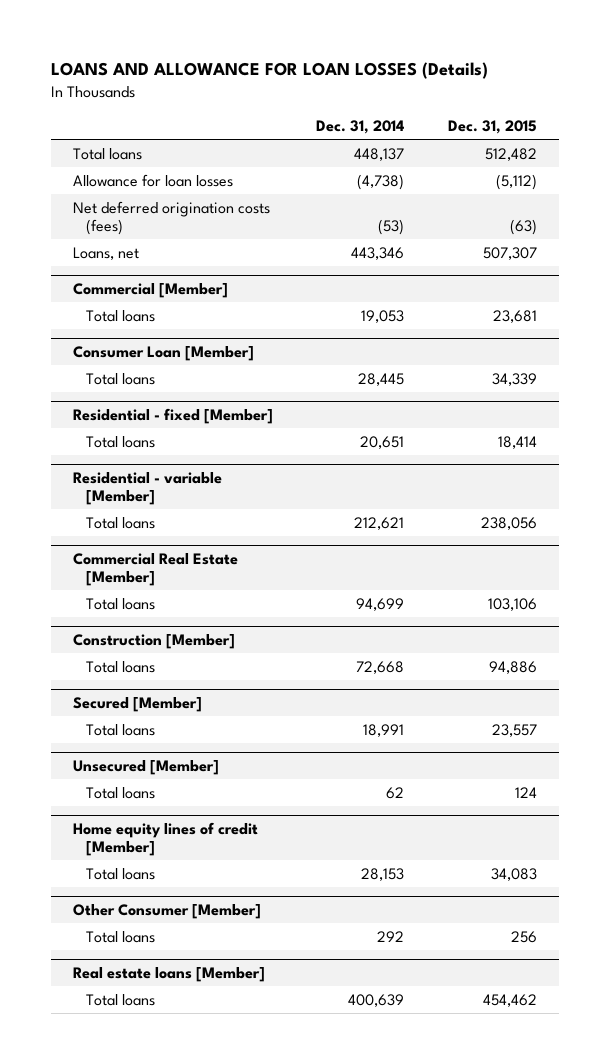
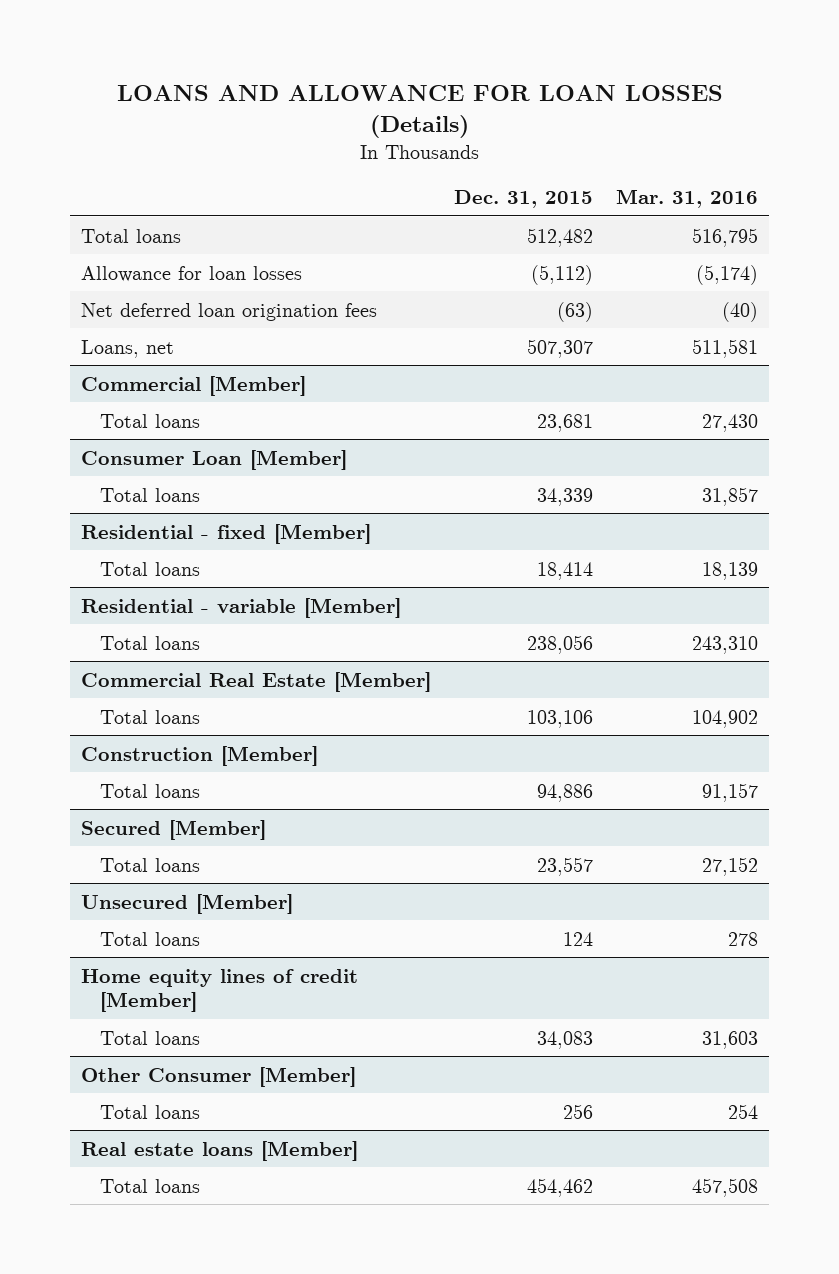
- | Dec. 31, 2014 | Dec. 31, 2015
+ | Dec. 31, 2015 | Mar. 31, 2016
- Net deferred origination costs (fees) | (53) | (63)
+ Net deferred loan origination fees | (63) | (40)

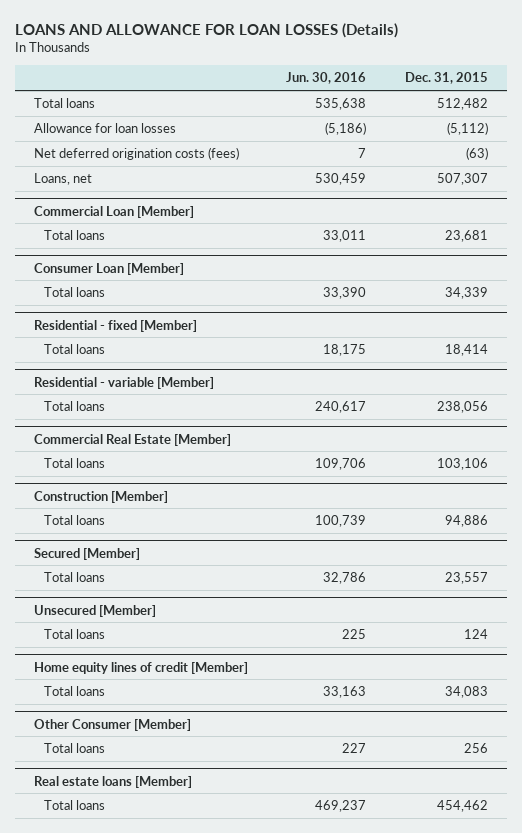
- | Dec. 31, 2015 | Mar. 31, 2016
+ | Jun. 30, 2016 | Dec. 31, 2015
- Net deferred loan origination fees | (63) | (40)
+ Net deferred origination costs (fees) | 7 | (63)
- Commercial [Member]
+ Commercial Loan [Member]

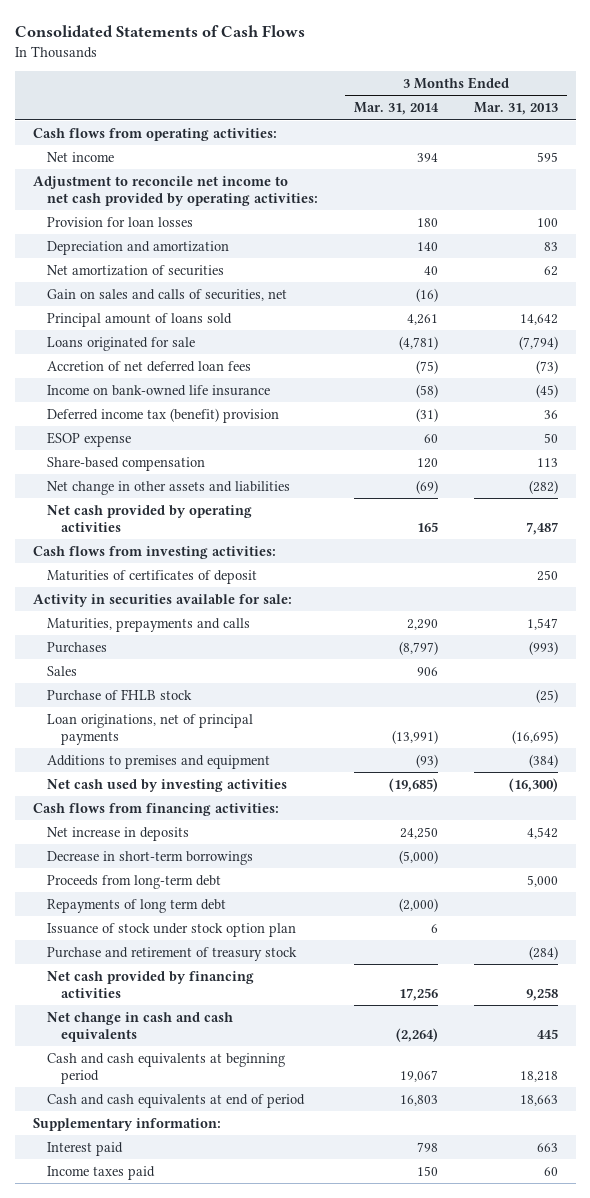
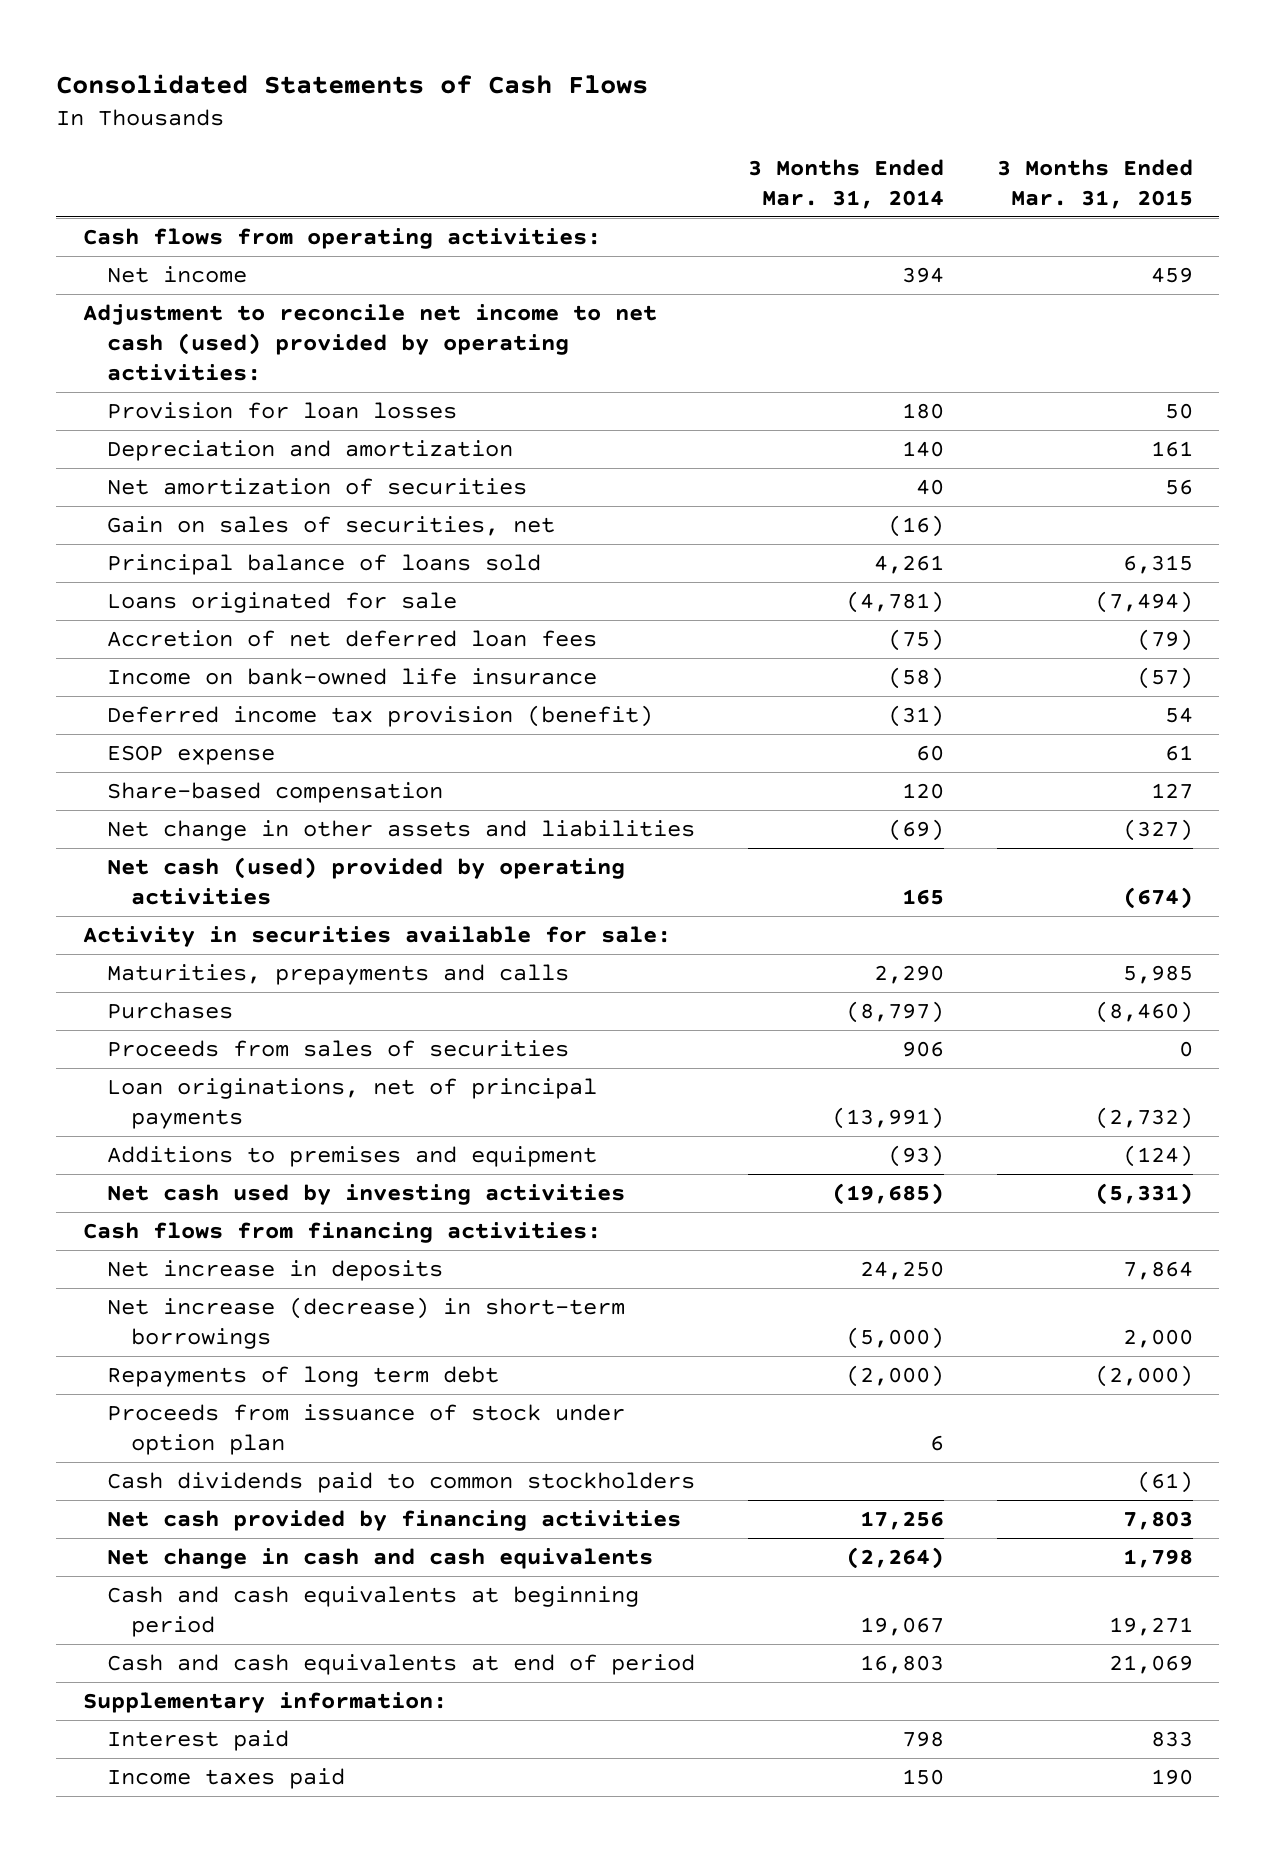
- | 3 Months Ended Mar. 31, 2014 | 3 Months Ended Mar. 31, 2013
+ | 3 Months Ended Mar. 31, 2014 | 3 Months Ended Mar. 31, 2015
- Adjustment to reconcile net income to net cash provided by operating activities:
+ Adjustment to reconcile net income to net cash (used) provided by operating activities:
- Gain on sales and calls of securities, net | (16) |
- Principal amount of loans sold | 4,261 | 14,642
+ Gain on sales of securities, net | (16) |
+ Principal balance of loans sold | 4,261 | 6,315
- Deferred income tax (benefit) provision | (31) | 36
+ Deferred income tax provision (benefit) | (31) | 54
- Net cash provided by operating activities | 165 | 7,487
- Cash flows from investing activities:
- Maturities of certificates of deposit | | 250
+ Net cash (used) provided by operating activities | 165 | (674)
- Sales | 906 |
- Purchase of FHLB stock | | (25)
+ Proceeds from sales of securities | 906 | 0
- Decrease in short-term borrowings | (5,000) |
- Proceeds from long-term debt | | 5,000
+ Net increase (decrease) in short-term borrowings | (5,000) | 2,000
- Issuance of stock under stock option plan | 6 |
- Purchase and retirement of treasury stock | | (284)
+ Proceeds from issuance of stock under option plan | 6 |
+ Cash dividends paid to common stockholders | | (61)

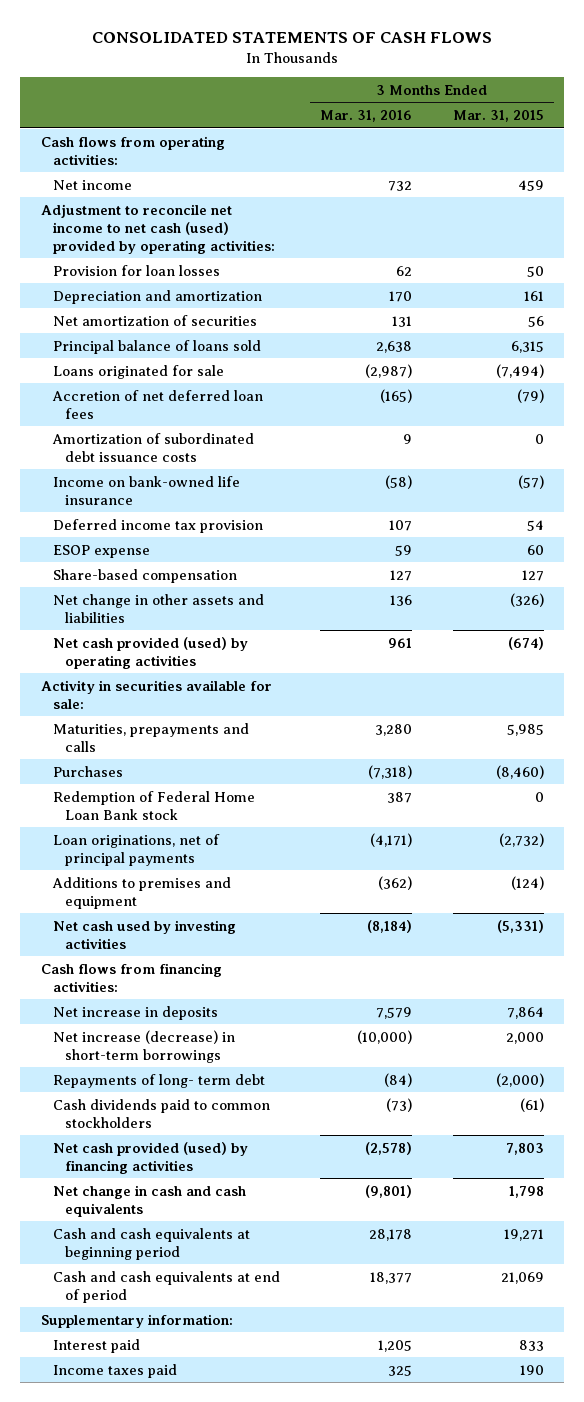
- Consolidated Statements of Cash Flows
+ CONSOLIDATED STATEMENTS OF CASH FLOWS
- | 3 Months Ended Mar. 31, 2014 | 3 Months Ended Mar. 31, 2015
+ | 3 Months Ended Mar. 31, 2016 | 3 Months Ended Mar. 31, 2015
- Gain on sales of securities, net | (16) |
+ Amortization of subordinated debt issuance costs | 9 | 0
- Deferred income tax provision (benefit) | (31) | 54
- ESOP expense | 60 | 61
+ Deferred income tax provision | 107 | 54
+ ESOP expense | 59 | 60
- Net change in other assets and liabilities | (69) | (327)
- Net cash (used) provided by operating activities | 165 | (674)
+ Net change in other assets and liabilities | 136 | (326)
+ Net cash provided (used) by operating activities | 961 | (674)
- Proceeds from sales of securities | 906 | 0
+ Redemption of Federal Home Loan Bank stock | 387 | 0
- Repayments of long term debt | (2,000) | (2,000)
- Proceeds from issuance of stock under option plan | 6 |
+ Repayments of long- term debt | (84) | (2,000)
- Net cash provided by financing activities | 17,256 | 7,803
+ Net cash provided (used) by financing activities | (2,578) | 7,803

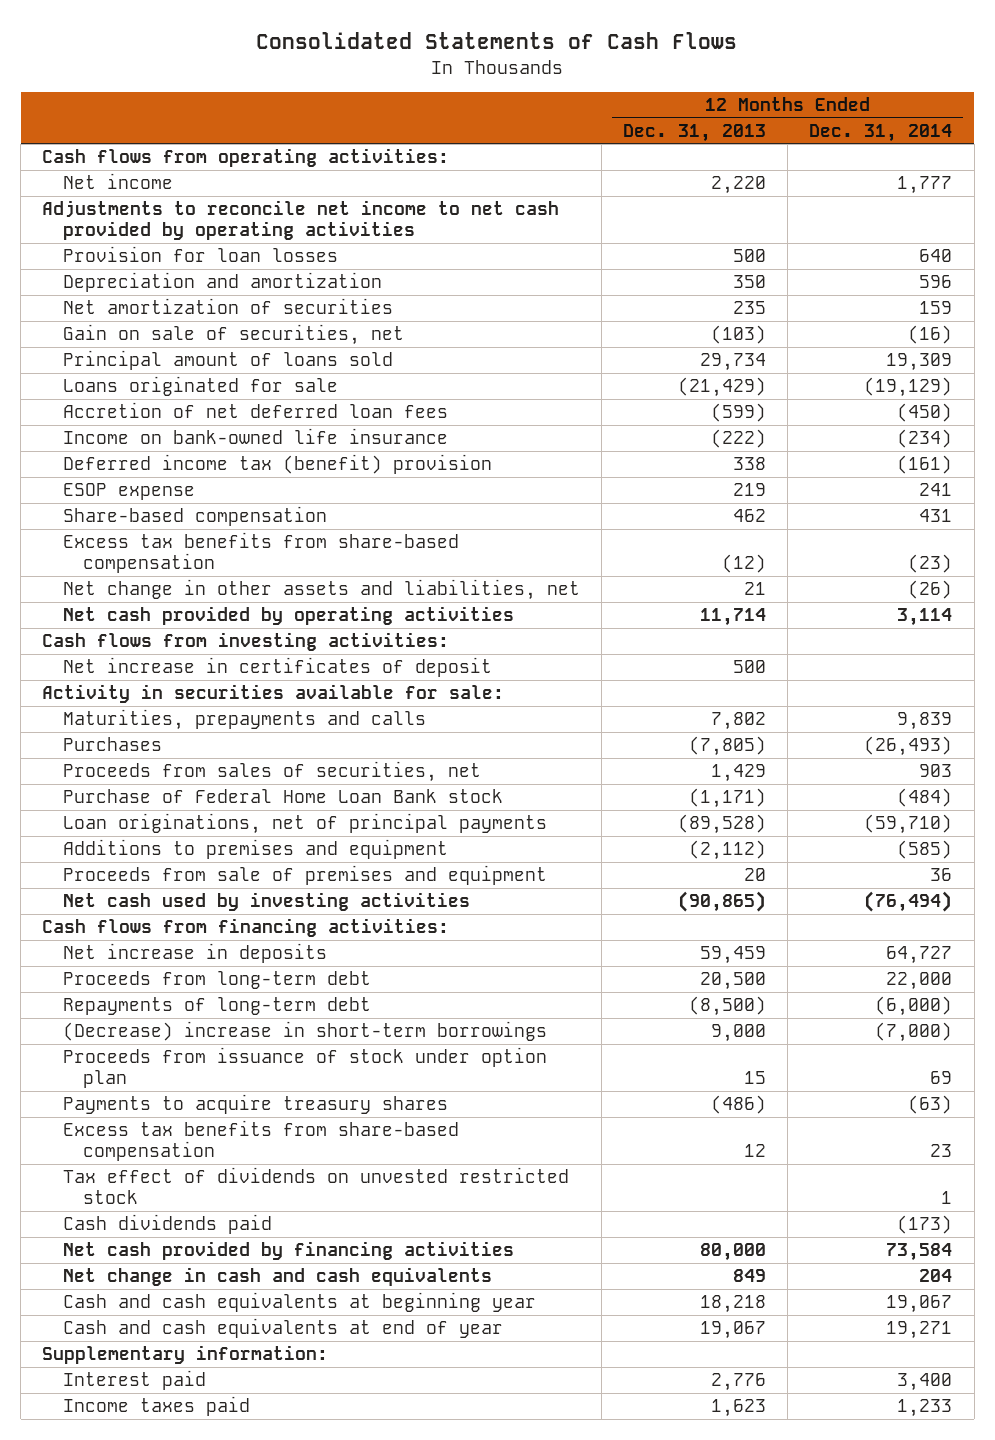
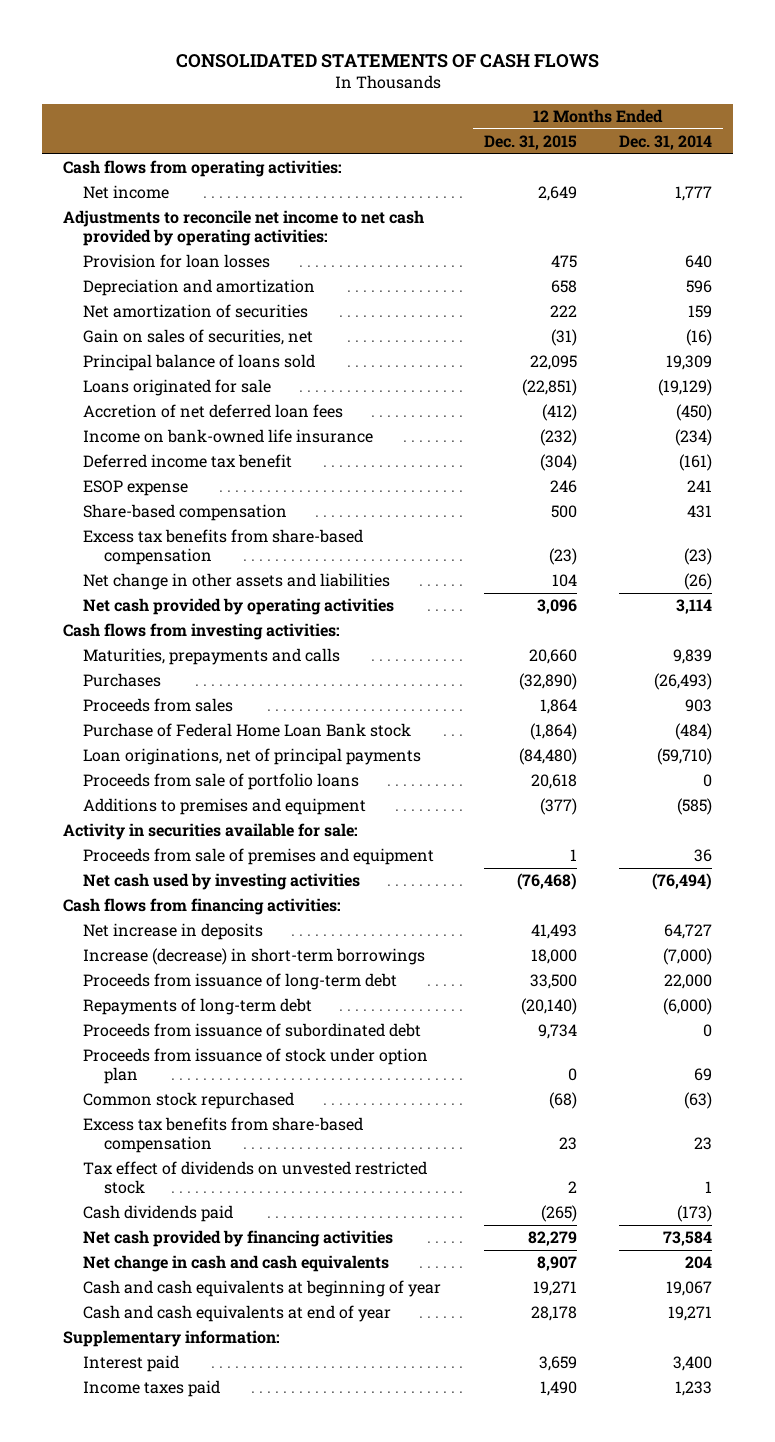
- Consolidated Statements of Cash Flows
+ CONSOLIDATED STATEMENTS OF CASH FLOWS
- | 12 Months Ended Dec. 31, 2013 | 12 Months Ended Dec. 31, 2014
+ | 12 Months Ended Dec. 31, 2015 | 12 Months Ended Dec. 31, 2014
- Adjustments to reconcile net income to net cash provided by operating activities
+ Adjustments to reconcile net income to net cash provided by operating activities:
- Gain on sale of securities, net | (103) | (16)
- Principal amount of loans sold | 29,734 | 19,309
+ Gain on sales of securities, net | (31) | (16)
+ Principal balance of loans sold | 22,095 | 19,309
- Deferred income tax (benefit) provision | 338 | (161)
+ Deferred income tax benefit | (304) | (161)
- Net change in other assets and liabilities, net | 21 | (26)
+ Net change in other assets and liabilities | 104 | (26)
- Net increase in certificates of deposit | 500 |
- Proceeds from sales of securities, net | 1,429 | 903
+ Proceeds from sales | 1,864 | 903
+ Proceeds from sale of portfolio loans | 20,618 | 0
moved down: Activity in securities available for sale:
- Proceeds from long-term debt | 20,500 | 22,000
+ Increase (decrease) in short-term borrowings | 18,000 | (7,000)
+ Proceeds from issuance of long-term debt | 33,500 | 22,000
- (Decrease) increase in short-term borrowings | 9,000 | (7,000)
+ Proceeds from issuance of subordinated debt | 9,734 | 0
- Payments to acquire treasury shares | (486) | (63)
+ Common stock repurchased | (68) | (63)
- Cash and cash equivalents at beginning year | 18,218 | 19,067
+ Cash and cash equivalents at beginning of year | 19,271 | 19,067

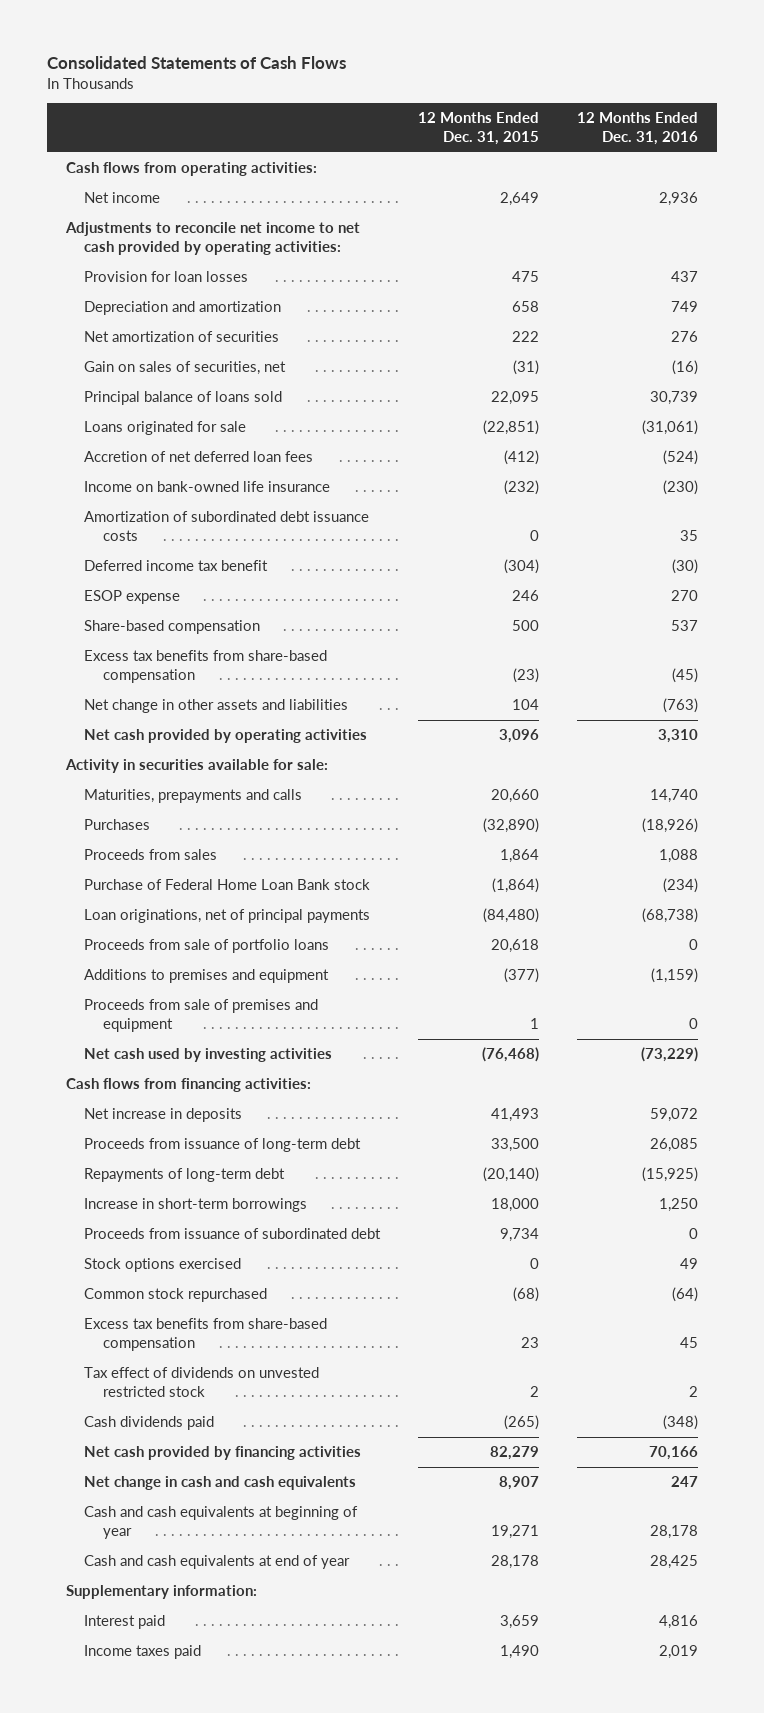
- CONSOLIDATED STATEMENTS OF CASH FLOWS
+ Consolidated Statements of Cash Flows
- | 12 Months Ended Dec. 31, 2015 | 12 Months Ended Dec. 31, 2014
+ | 12 Months Ended Dec. 31, 2015 | 12 Months Ended Dec. 31, 2016
+ Amortization of subordinated debt issuance costs | 0 | 35
- Cash flows from investing activities:
moved up: Activity in securities available for sale:
- Increase (decrease) in short-term borrowings | 18,000 | (7,000)
+ Increase in short-term borrowings | 18,000 | 1,250
- Proceeds from issuance of stock under option plan | 0 | 69
+ Stock options exercised | 0 | 49

